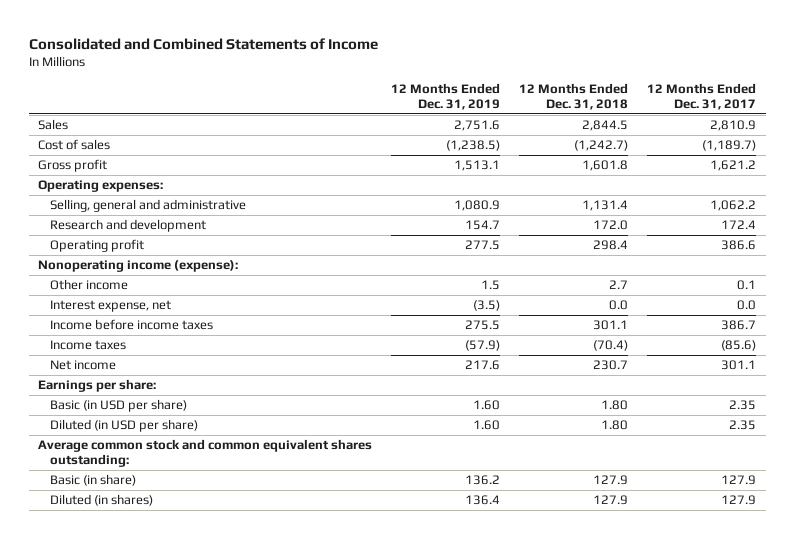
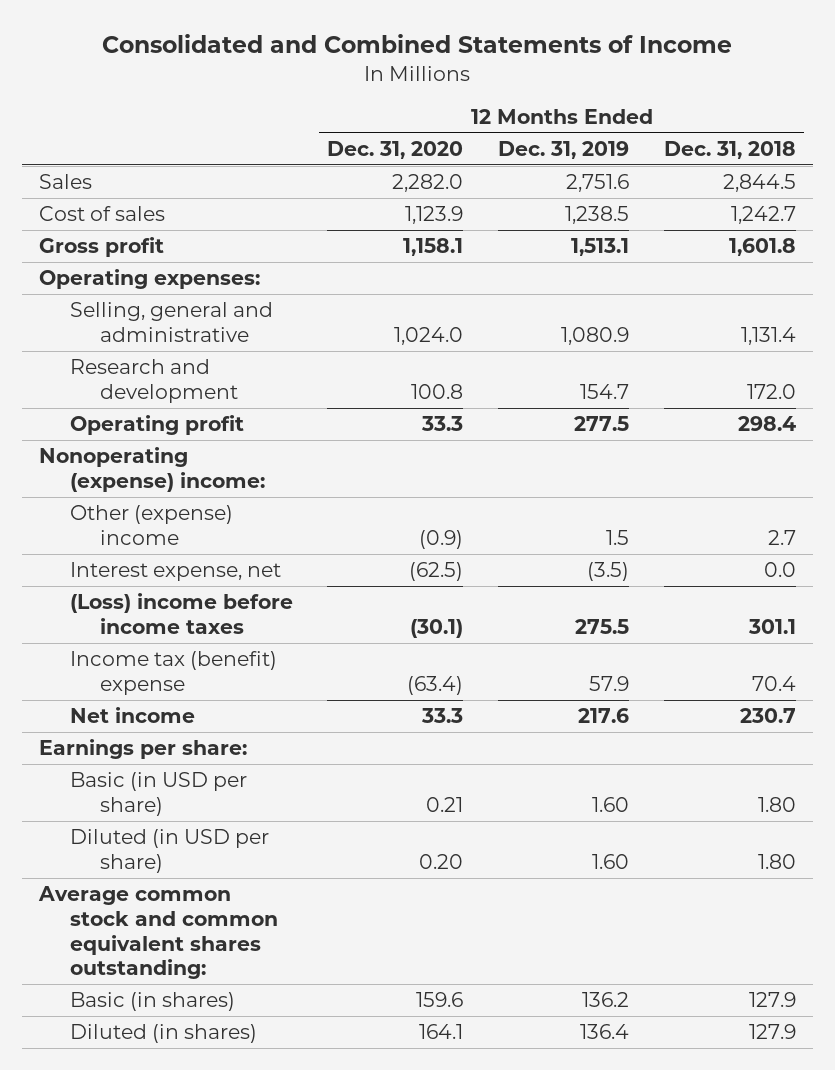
- | 12 Months Ended Dec. 31, 2019 | 12 Months Ended Dec. 31, 2018 | 12 Months Ended Dec. 31, 2017
+ | 12 Months Ended Dec. 31, 2020 | 12 Months Ended Dec. 31, 2019 | 12 Months Ended Dec. 31, 2018
- Cost of sales | (1,238.5) | (1,242.7) | (1,189.7)
+ Cost of sales | 1,123.9 | 1,238.5 | 1,242.7
- Nonoperating income (expense):
- Other income | 1.5 | 2.7 | 0.1
+ Nonoperating (expense) income:
+ Other (expense) income | (0.9) | 1.5 | 2.7
- Income before income taxes | 275.5 | 301.1 | 386.7
- Income taxes | (57.9) | (70.4) | (85.6)
+ (Loss) income before income taxes | (30.1) | 275.5 | 301.1
+ Income tax (benefit) expense | (63.4) | 57.9 | 70.4
- Basic (in share) | 136.2 | 127.9 | 127.9
+ Basic (in shares) | 159.6 | 136.2 | 127.9

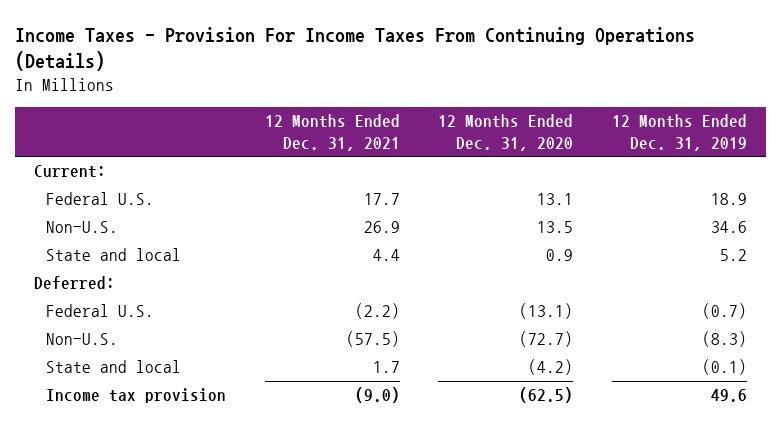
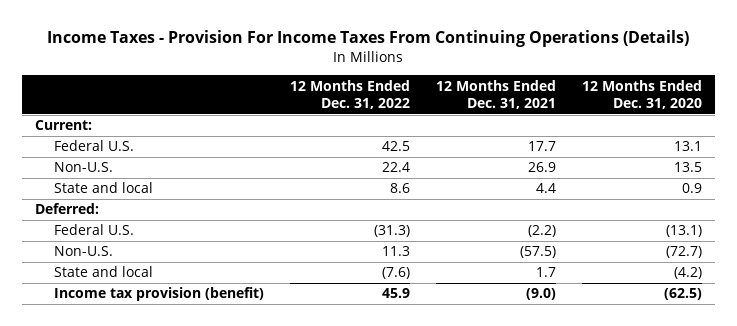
- | 12 Months Ended Dec. 31, 2021 | 12 Months Ended Dec. 31, 2020 | 12 Months Ended Dec. 31, 2019
+ | 12 Months Ended Dec. 31, 2022 | 12 Months Ended Dec. 31, 2021 | 12 Months Ended Dec. 31, 2020
- Income tax provision | (9.0) | (62.5) | 49.6
+ Income tax provision (benefit) | 45.9 | (9.0) | (62.5)

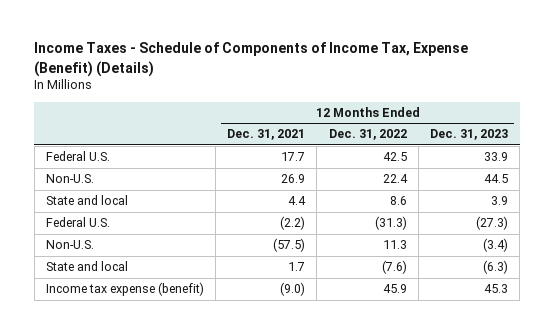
- Income Taxes - Provision For Income Taxes From Continuing Operations (Details)
+ Income Taxes - Schedule of Components of Income Tax, Expense (Benefit) (Details)
- | 12 Months Ended Dec. 31, 2022 | 12 Months Ended Dec. 31, 2021 | 12 Months Ended Dec. 31, 2020
+ | 12 Months Ended Dec. 31, 2021 | 12 Months Ended Dec. 31, 2022 | 12 Months Ended Dec. 31, 2023
- Current:
- Deferred:
- Income tax provision (benefit) | 45.9 | (9.0) | (62.5)
+ Income tax expense (benefit) | (9.0) | 45.9 | 45.3

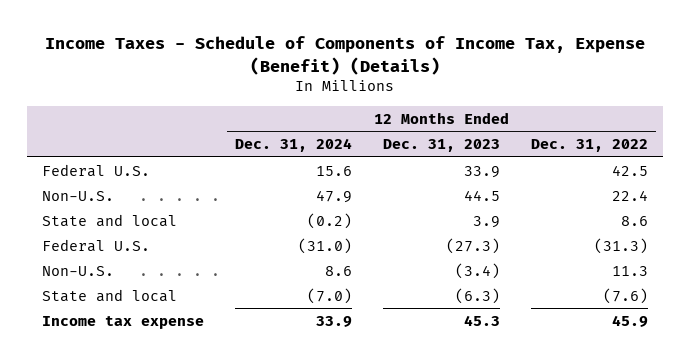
- | 12 Months Ended Dec. 31, 2021 | 12 Months Ended Dec. 31, 2022 | 12 Months Ended Dec. 31, 2023
+ | 12 Months Ended Dec. 31, 2024 | 12 Months Ended Dec. 31, 2023 | 12 Months Ended Dec. 31, 2022
- Income tax expense (benefit) | (9.0) | 45.9 | 45.3
+ Income tax expense | 33.9 | 45.3 | 45.9

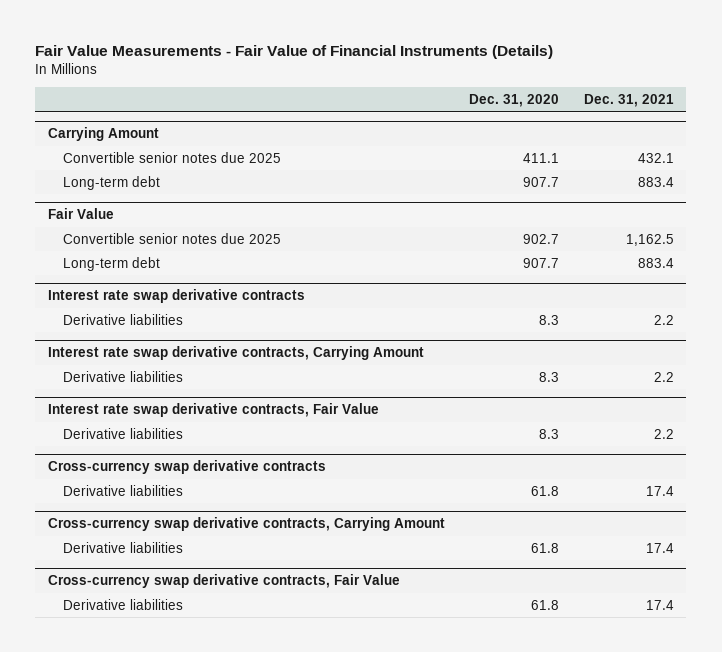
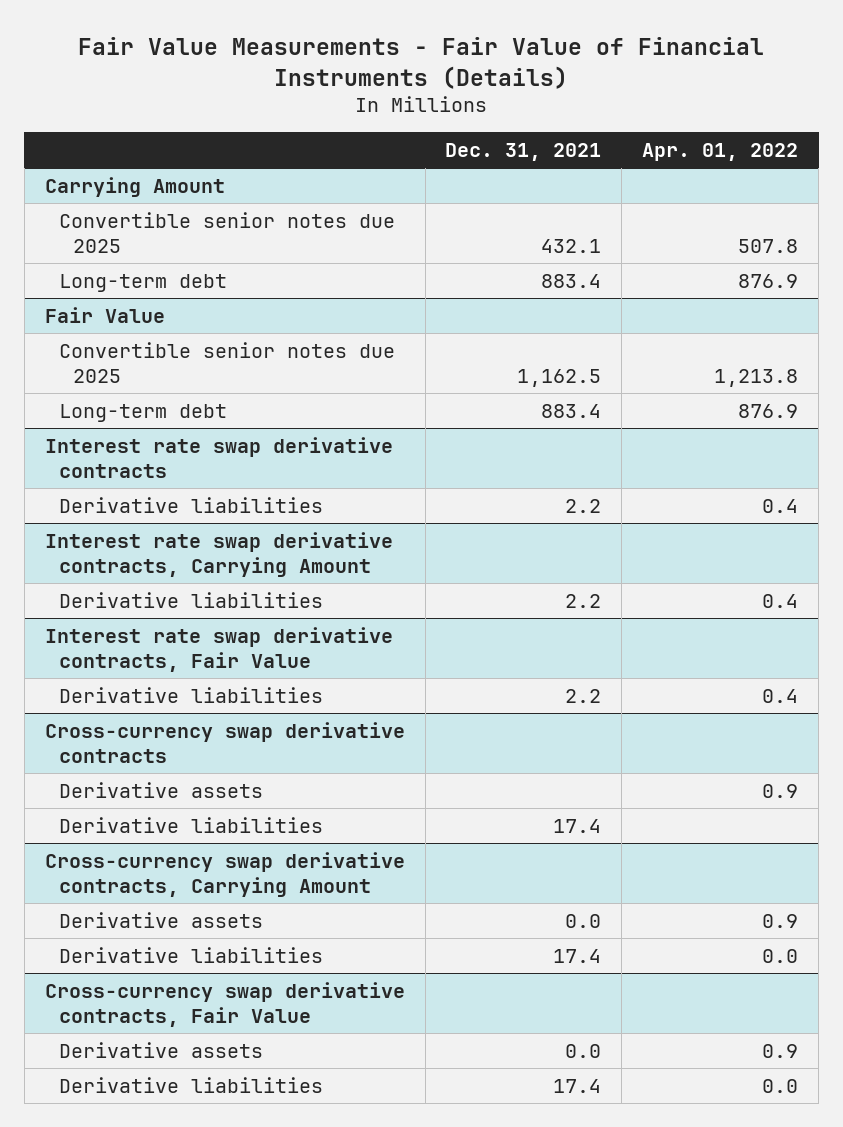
- | Dec. 31, 2020 | Dec. 31, 2021
+ | Dec. 31, 2021 | Apr. 01, 2022
@ Cross-currency swap derivative contracts
+ Derivative assets | | 0.9
@ Cross-currency swap derivative contracts, Carrying Amount
+ Derivative assets | 0.0 | 0.9
@ Cross-currency swap derivative contracts, Fair Value
+ Derivative assets | 0.0 | 0.9

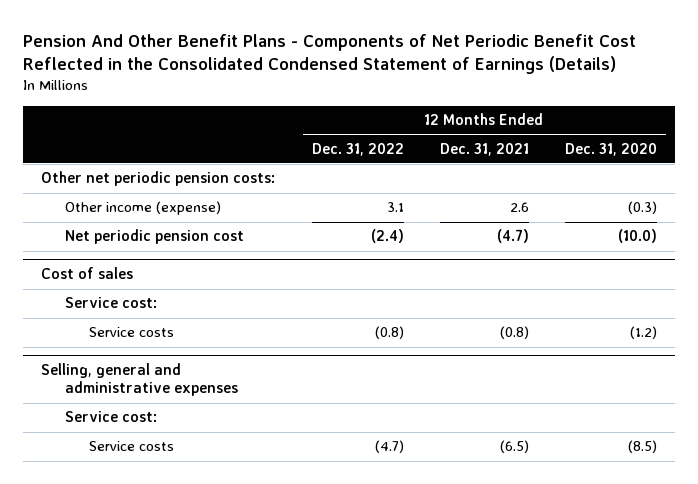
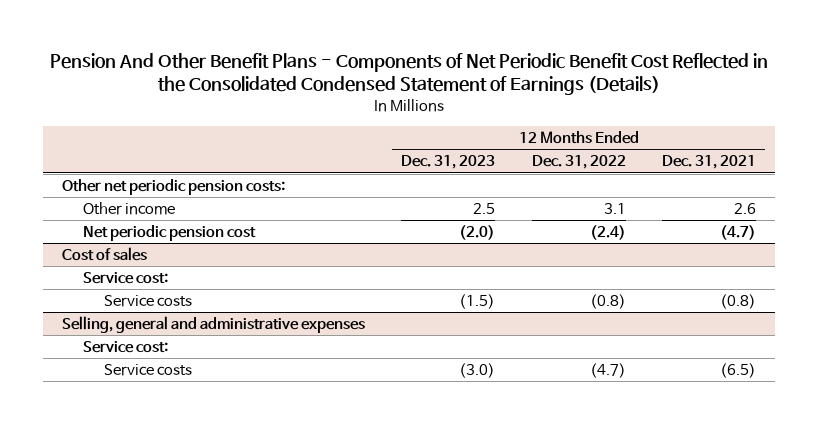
- | 12 Months Ended Dec. 31, 2022 | 12 Months Ended Dec. 31, 2021 | 12 Months Ended Dec. 31, 2020
+ | 12 Months Ended Dec. 31, 2023 | 12 Months Ended Dec. 31, 2022 | 12 Months Ended Dec. 31, 2021
- Other income (expense) | 3.1 | 2.6 | (0.3)
+ Other income | 2.5 | 3.1 | 2.6

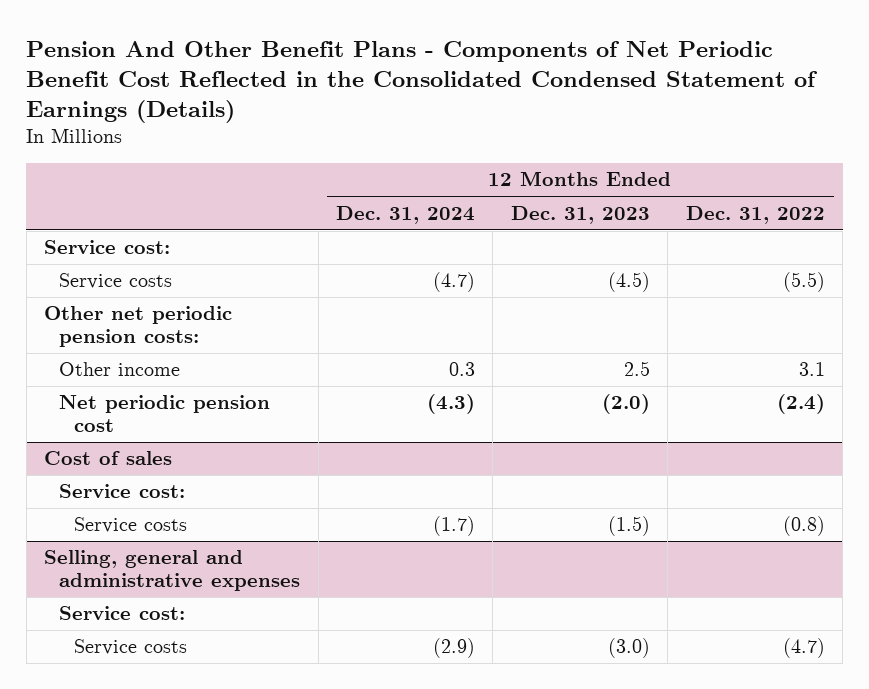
- | 12 Months Ended Dec. 31, 2023 | 12 Months Ended Dec. 31, 2022 | 12 Months Ended Dec. 31, 2021
+ | 12 Months Ended Dec. 31, 2024 | 12 Months Ended Dec. 31, 2023 | 12 Months Ended Dec. 31, 2022
+ Service cost:
+ Service costs | (4.7) | (4.5) | (5.5)

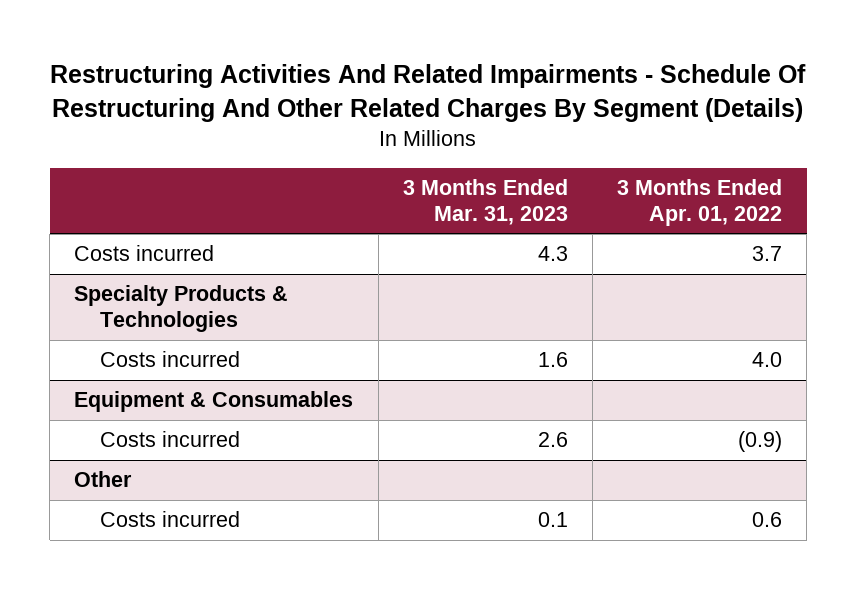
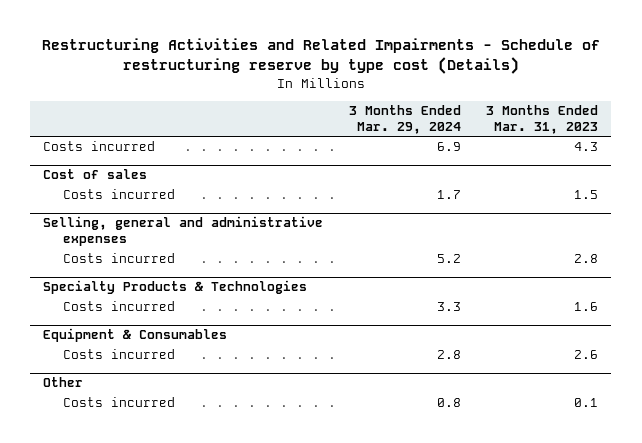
- Restructuring Activities And Related Impairments - Schedule Of Restructuring And Other Related Charges By Segment (Details)
+ Restructuring Activities and Related Impairments - Schedule of restructuring reserve by type cost (Details)
- | 3 Months Ended Mar. 31, 2023 | 3 Months Ended Apr. 01, 2022
+ | 3 Months Ended Mar. 29, 2024 | 3 Months Ended Mar. 31, 2023
+ Cost of sales
+ Costs incurred | 1.7 | 1.5
+ Selling, general and administrative expenses
+ Costs incurred | 5.2 | 2.8

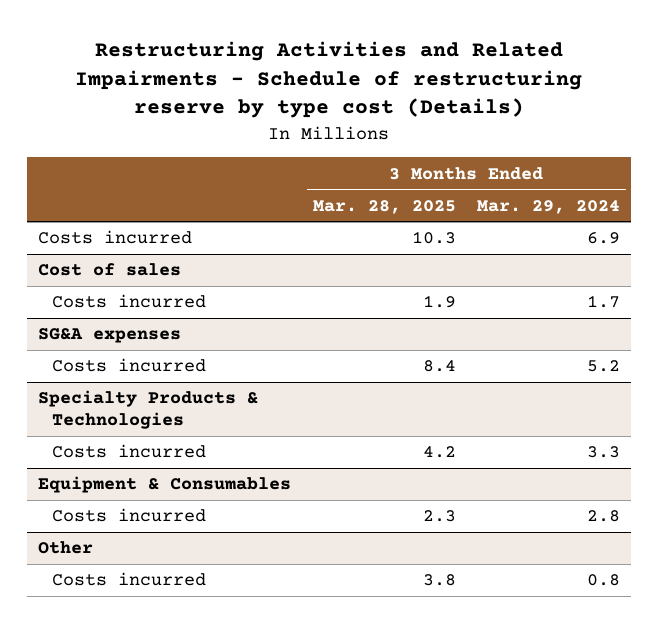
- | 3 Months Ended Mar. 29, 2024 | 3 Months Ended Mar. 31, 2023
+ | 3 Months Ended Mar. 28, 2025 | 3 Months Ended Mar. 29, 2024
- Selling, general and administrative expenses
+ SG&A expenses

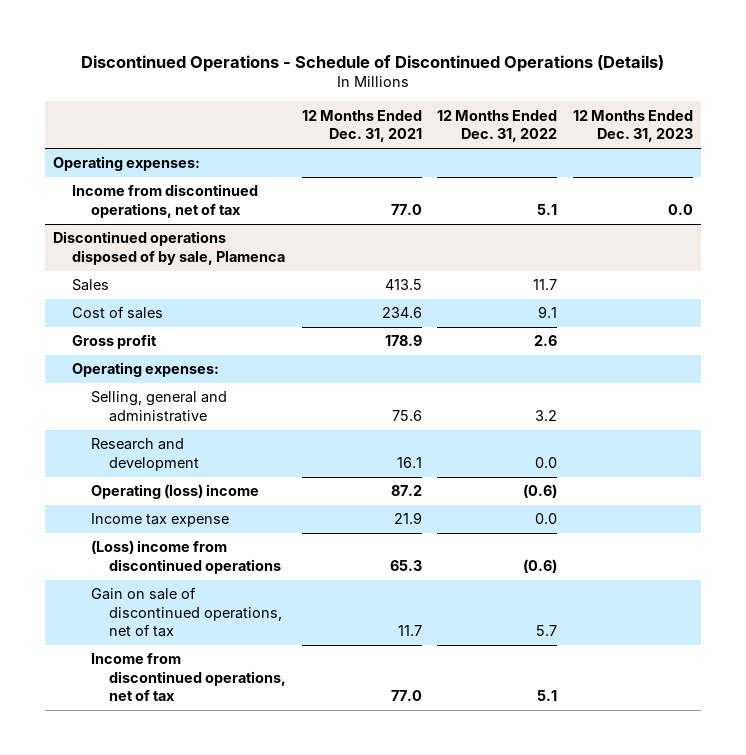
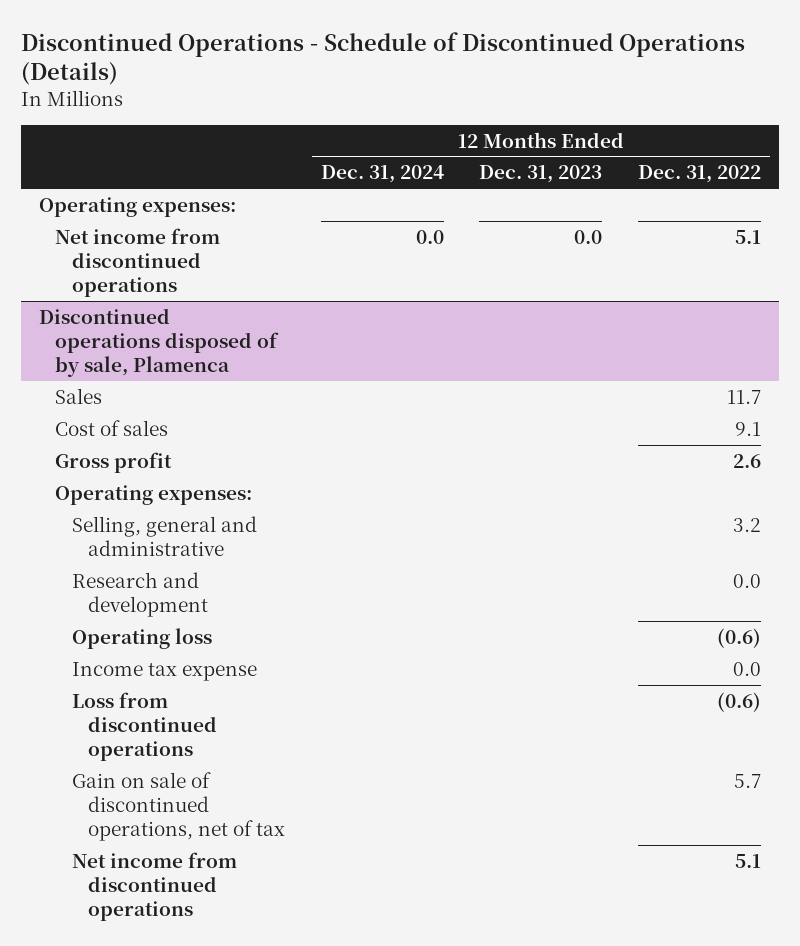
- | 12 Months Ended Dec. 31, 2021 | 12 Months Ended Dec. 31, 2022 | 12 Months Ended Dec. 31, 2023
+ | 12 Months Ended Dec. 31, 2024 | 12 Months Ended Dec. 31, 2023 | 12 Months Ended Dec. 31, 2022
- Income from discontinued operations, net of tax | 77.0 | 5.1 | 0.0
+ Net income from discontinued operations | 0.0 | 0.0 | 5.1
@ Discontinued operations disposed of by sale, Plamenca
- Operating (loss) income | 87.2 | (0.6) |
+ Operating loss | | | (0.6)
- (Loss) income from discontinued operations | 65.3 | (0.6) |
+ Loss from discontinued operations | | | (0.6)
- Income from discontinued operations, net of tax | 77.0 | 5.1 |
+ Net income from discontinued operations | | | 5.1

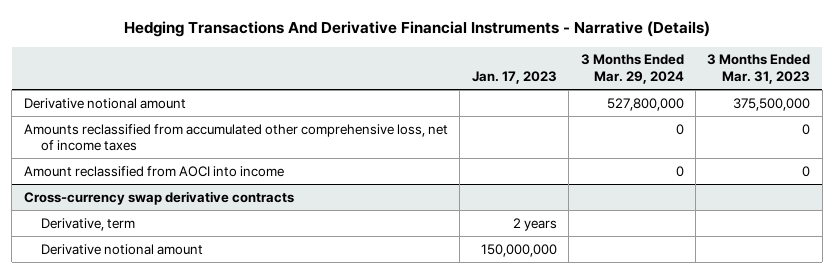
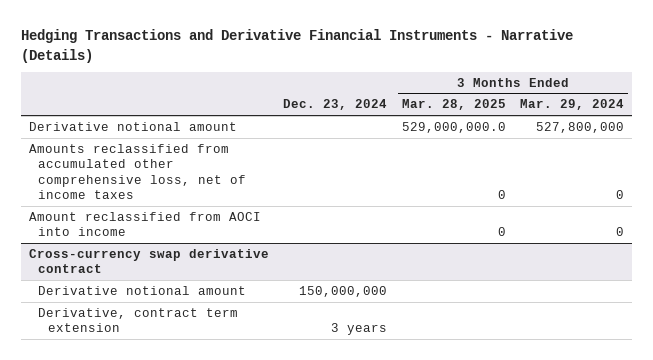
- Hedging Transactions And Derivative Financial Instruments - Narrative (Details)
+ Hedging Transactions and Derivative Financial Instruments - Narrative (Details)
- | Jan. 17, 2023 | 3 Months Ended Mar. 29, 2024 | 3 Months Ended Mar. 31, 2023
+ | Dec. 23, 2024 | 3 Months Ended Mar. 28, 2025 | 3 Months Ended Mar. 29, 2024
- Cross-currency swap derivative contracts
- Derivative, term | 2 years | |
+ Cross-currency swap derivative contract
+ Derivative, contract term extension | 3 years | |

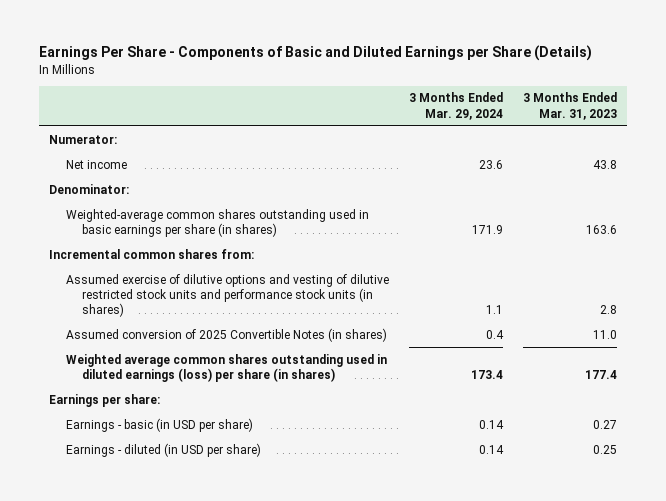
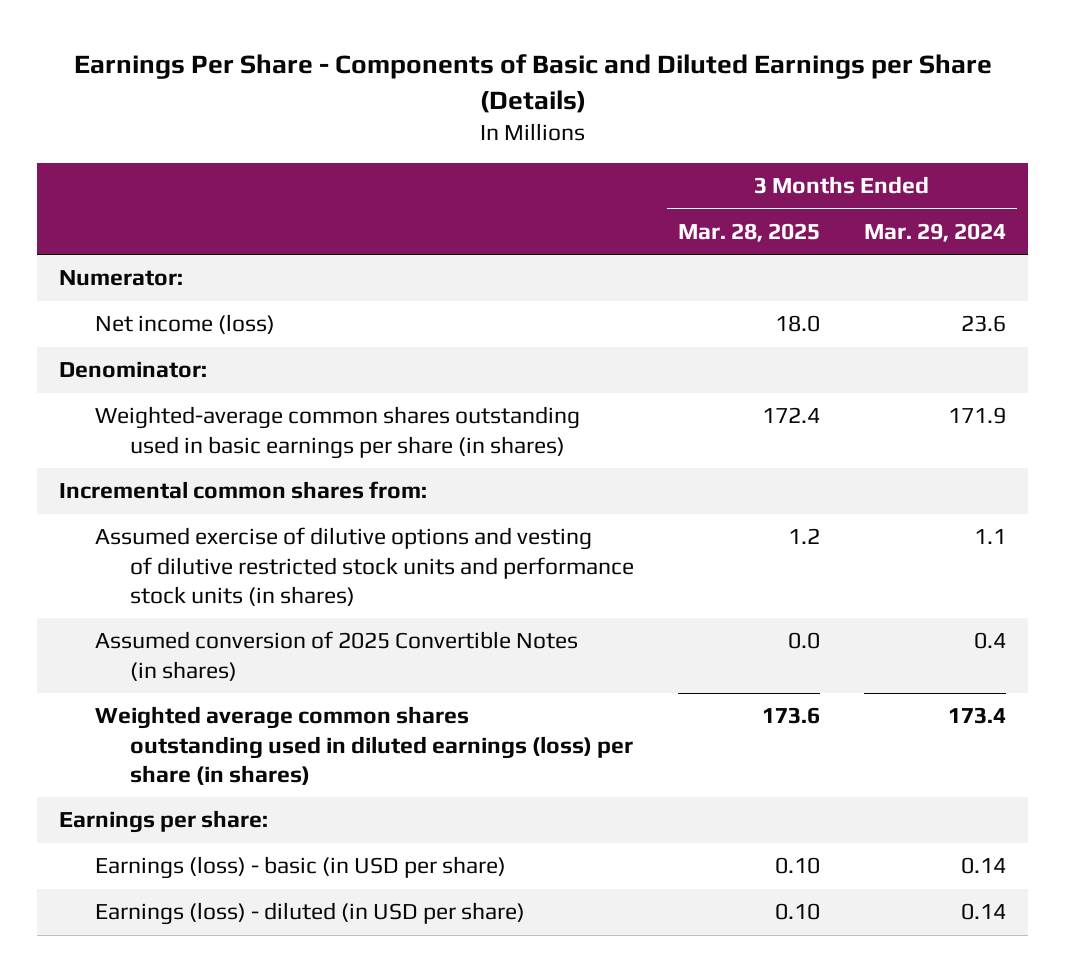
- | 3 Months Ended Mar. 29, 2024 | 3 Months Ended Mar. 31, 2023
+ | 3 Months Ended Mar. 28, 2025 | 3 Months Ended Mar. 29, 2024
- Net income | 23.6 | 43.8
+ Net income (loss) | 18.0 | 23.6
- Earnings - basic (in USD per share) | 0.14 | 0.27
- Earnings - diluted (in USD per share) | 0.14 | 0.25
+ Earnings (loss) - basic (in USD per share) | 0.10 | 0.14
+ Earnings (loss) - diluted (in USD per share) | 0.10 | 0.14

